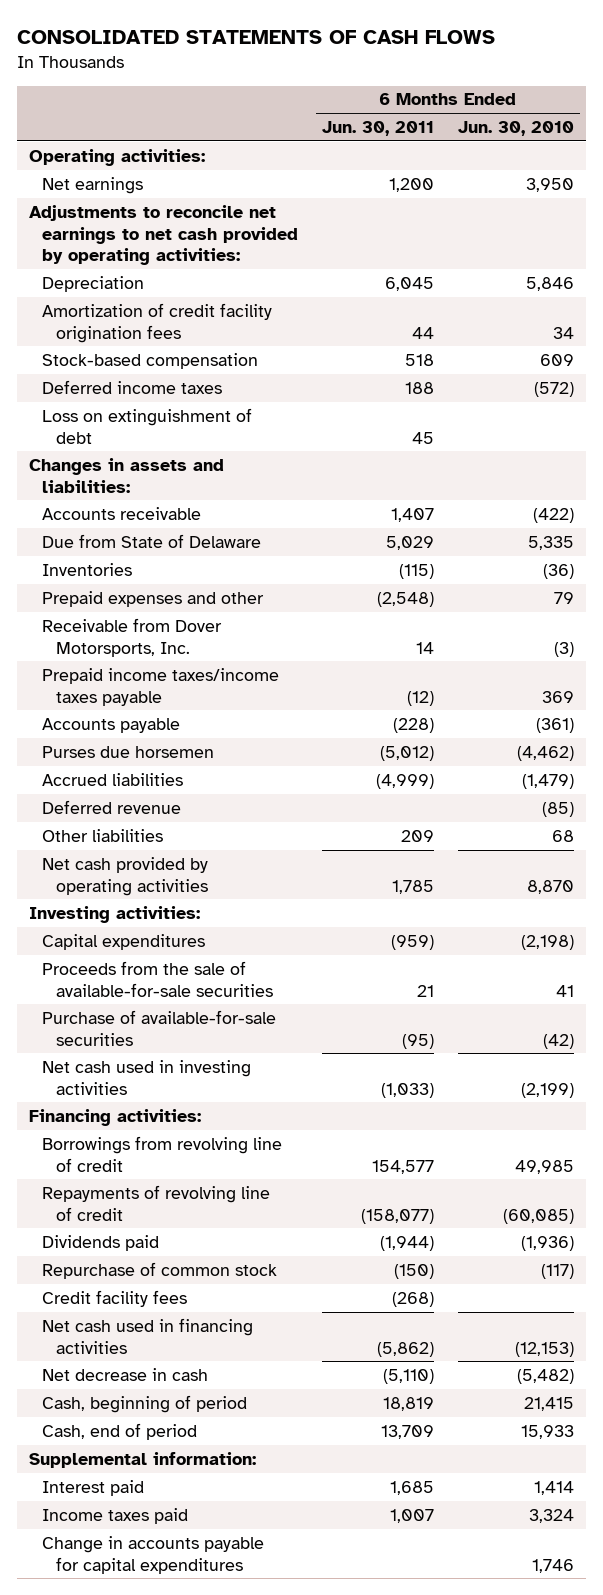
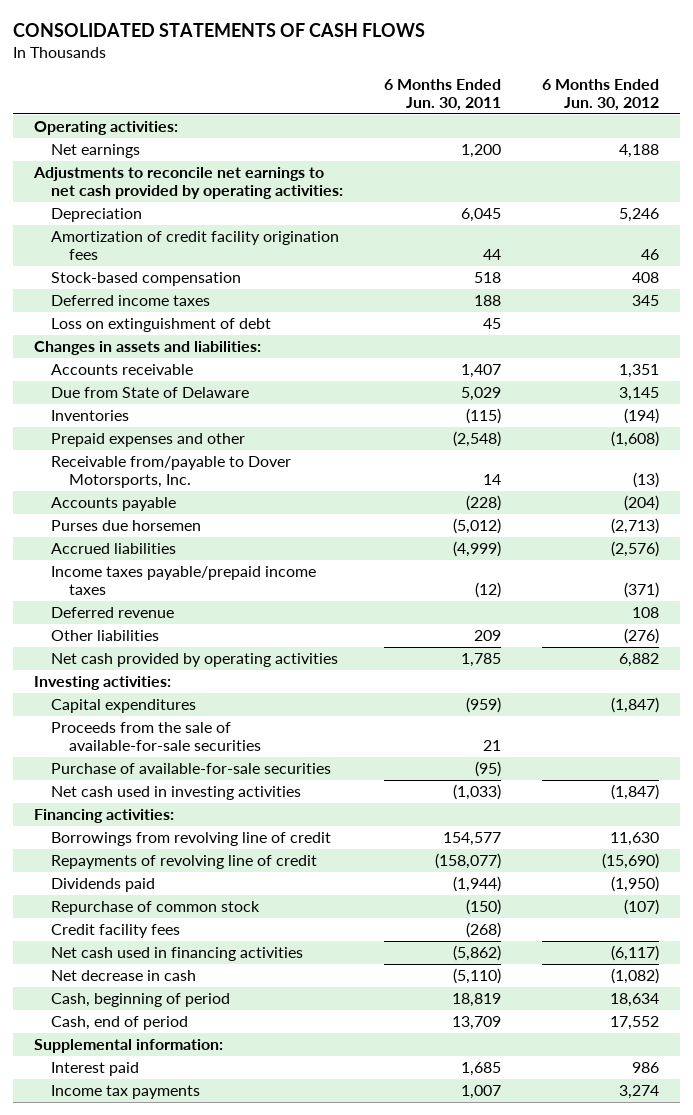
- | 6 Months Ended Jun. 30, 2011 | 6 Months Ended Jun. 30, 2010
+ | 6 Months Ended Jun. 30, 2011 | 6 Months Ended Jun. 30, 2012
- Receivable from Dover Motorsports, Inc. | 14 | (3)
- Prepaid income taxes/income taxes payable | (12) | 369
+ Receivable from/payable to Dover Motorsports, Inc. | 14 | (13)
+ Income taxes payable/prepaid income taxes | (12) | (371)
- Income taxes paid | 1,007 | 3,324
- Change in accounts payable for capital expenditures | | 1,746
+ Income tax payments | 1,007 | 3,274

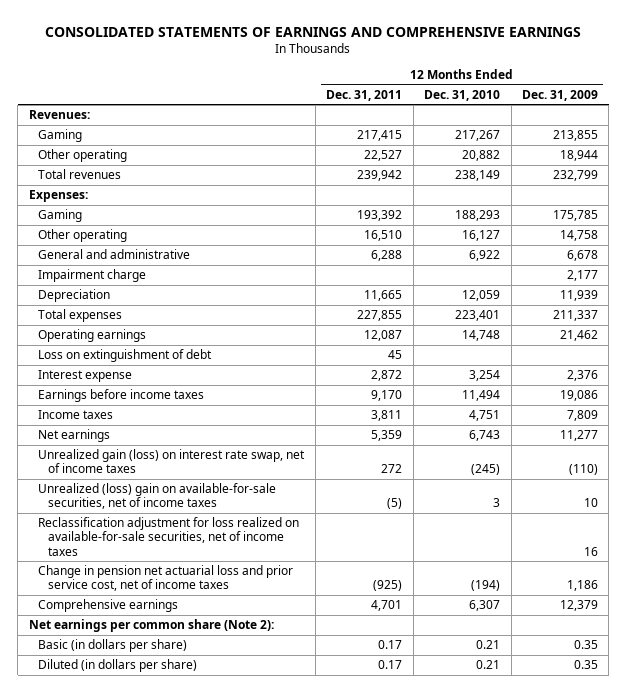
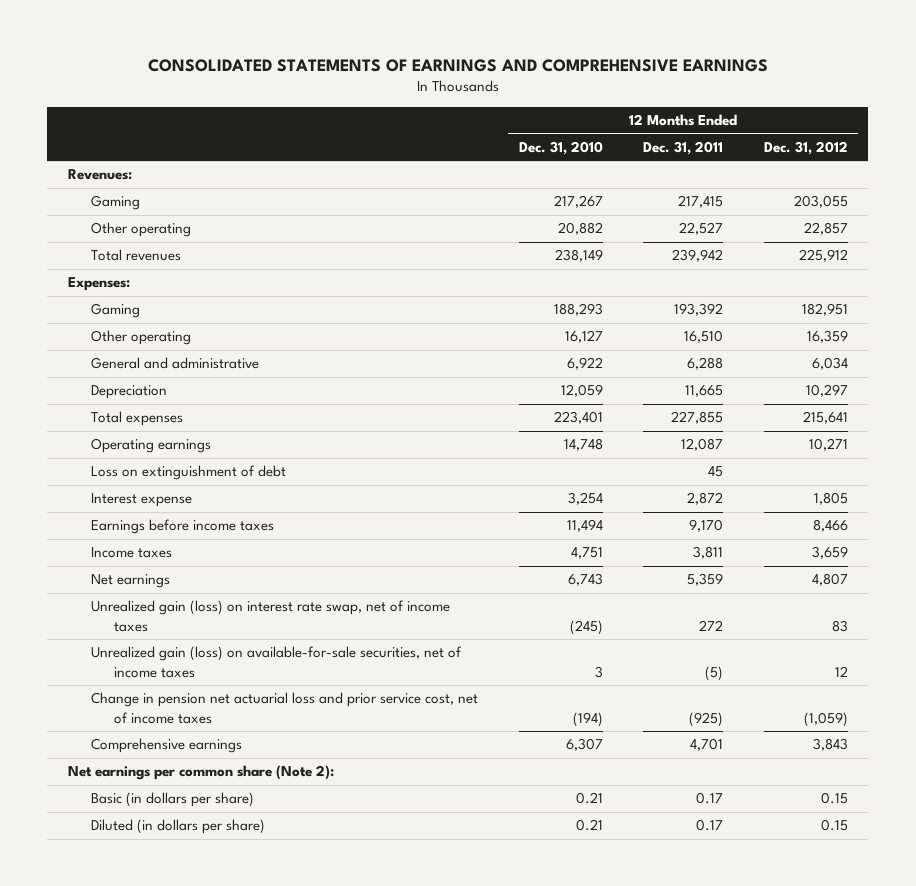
- | 12 Months Ended Dec. 31, 2011 | 12 Months Ended Dec. 31, 2010 | 12 Months Ended Dec. 31, 2009
+ | 12 Months Ended Dec. 31, 2010 | 12 Months Ended Dec. 31, 2011 | 12 Months Ended Dec. 31, 2012
- Impairment charge | | | 2,177
- Unrealized (loss) gain on available-for-sale securities, net of income taxes | (5) | 3 | 10
- Reclassification adjustment for loss realized on available-for-sale securities, net of income taxes | | | 16
+ Unrealized gain (loss) on available-for-sale securities, net of income taxes | 3 | (5) | 12

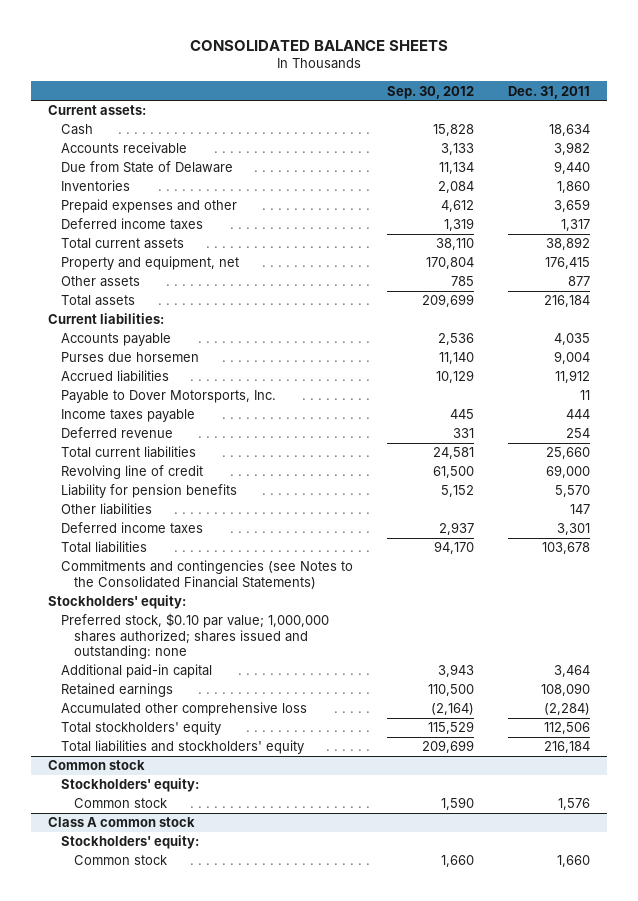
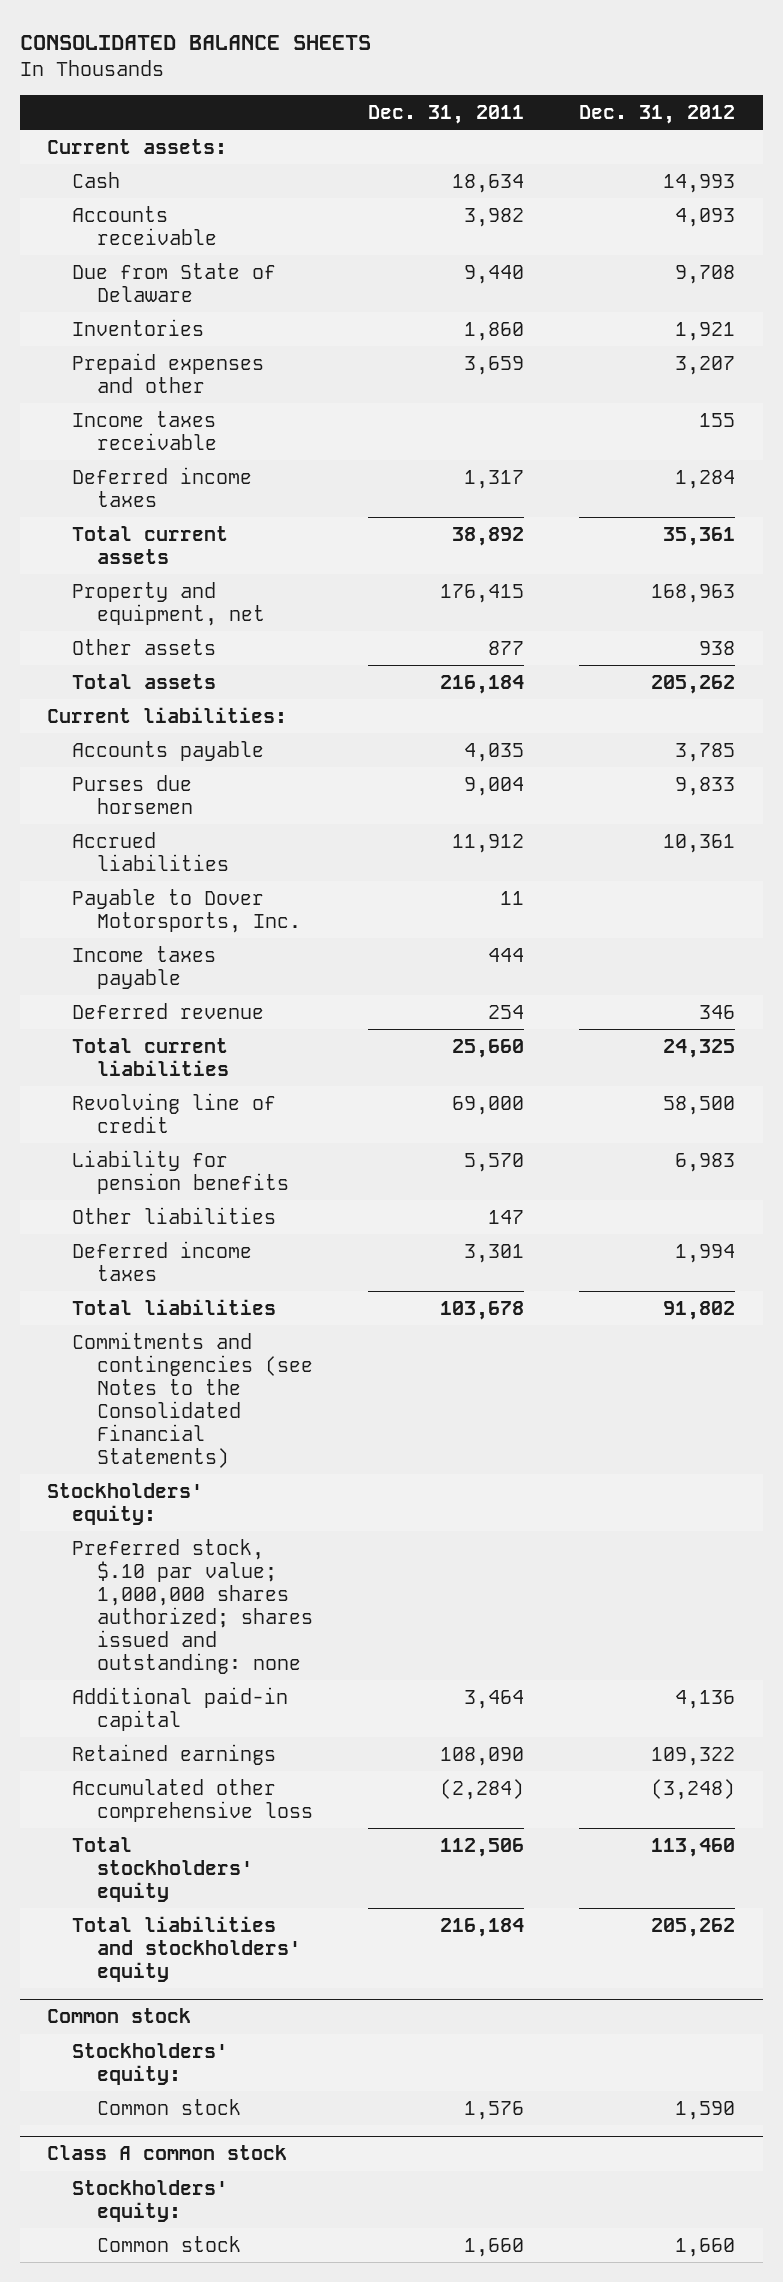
- | Sep. 30, 2012 | Dec. 31, 2011
+ | Dec. 31, 2011 | Dec. 31, 2012
+ Income taxes receivable | | 155
- Preferred stock, $0.10 par value; 1,000,000 shares authorized; shares issued and outstanding: none
+ Preferred stock, $.10 par value; 1,000,000 shares authorized; shares issued and outstanding: none

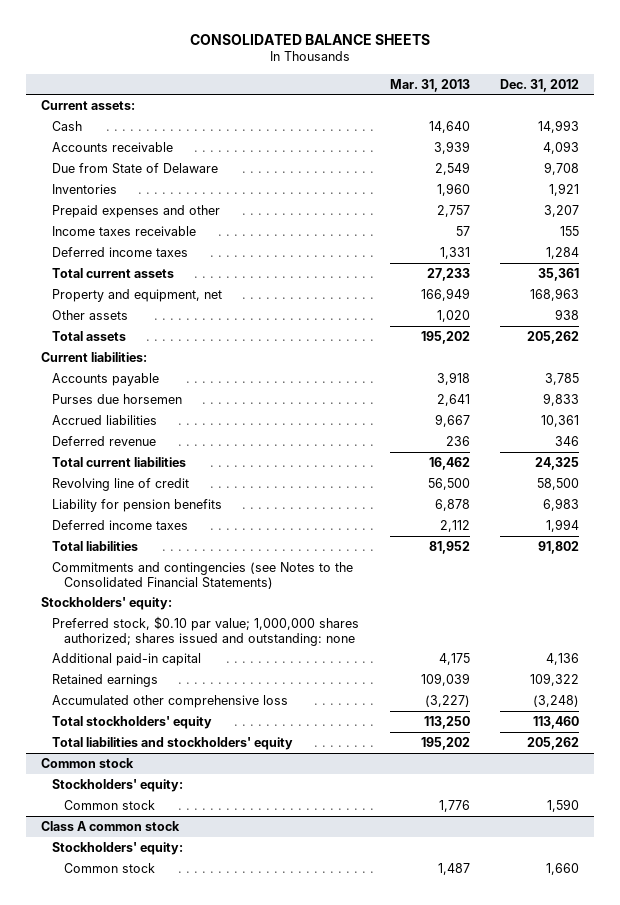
- | Dec. 31, 2011 | Dec. 31, 2012
+ | Mar. 31, 2013 | Dec. 31, 2012
- Payable to Dover Motorsports, Inc. | 11 |
- Income taxes payable | 444 |
- Other liabilities | 147 |
- Preferred stock, $.10 par value; 1,000,000 shares authorized; shares issued and outstanding: none
+ Preferred stock, $0.10 par value; 1,000,000 shares authorized; shares issued and outstanding: none

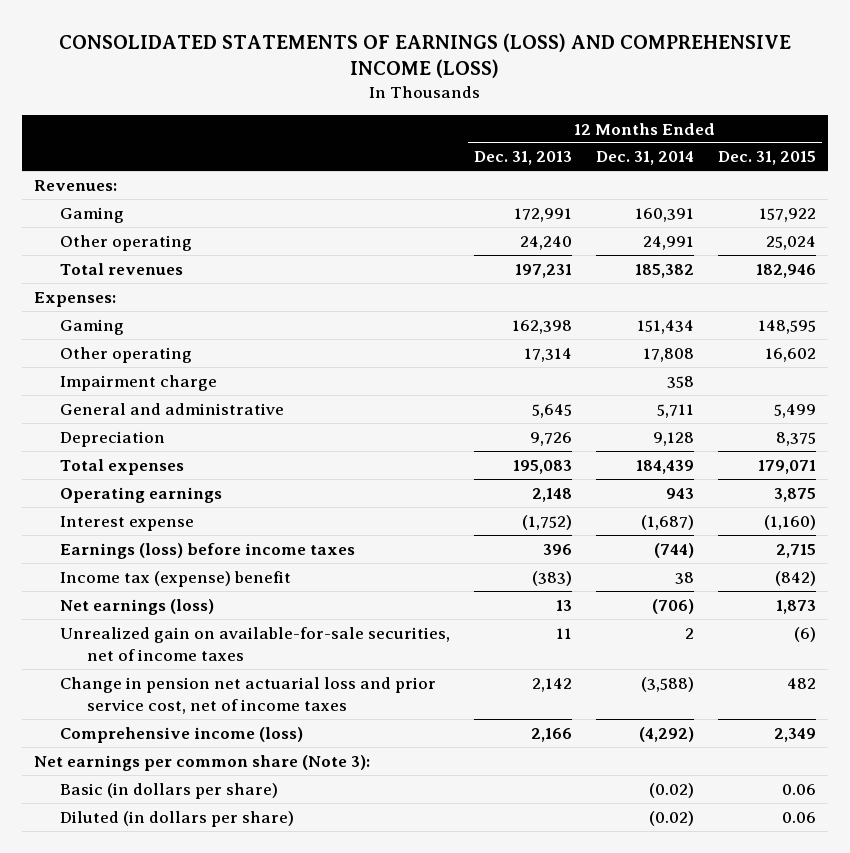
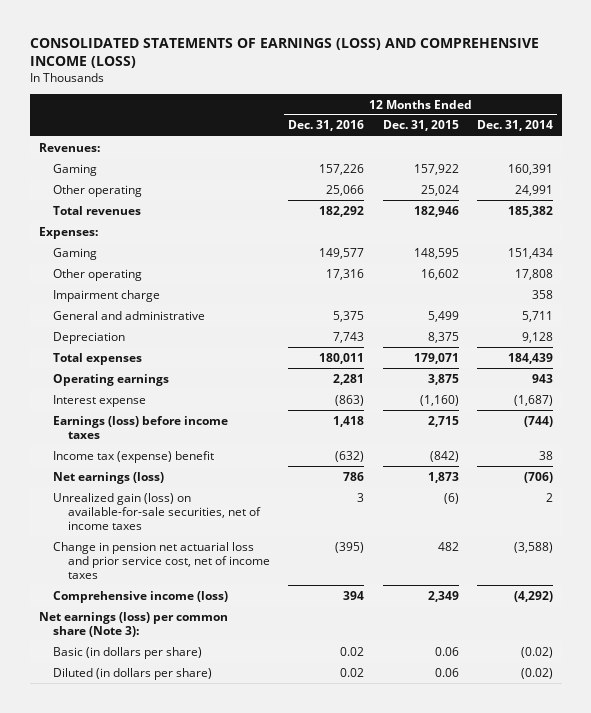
- | 12 Months Ended Dec. 31, 2013 | 12 Months Ended Dec. 31, 2014 | 12 Months Ended Dec. 31, 2015
+ | 12 Months Ended Dec. 31, 2016 | 12 Months Ended Dec. 31, 2015 | 12 Months Ended Dec. 31, 2014
- Unrealized gain on available-for-sale securities, net of income taxes | 11 | 2 | (6)
+ Unrealized gain (loss) on available-for-sale securities, net of income taxes | 3 | (6) | 2
- Net earnings per common share (Note 3):
+ Net earnings (loss) per common share (Note 3):

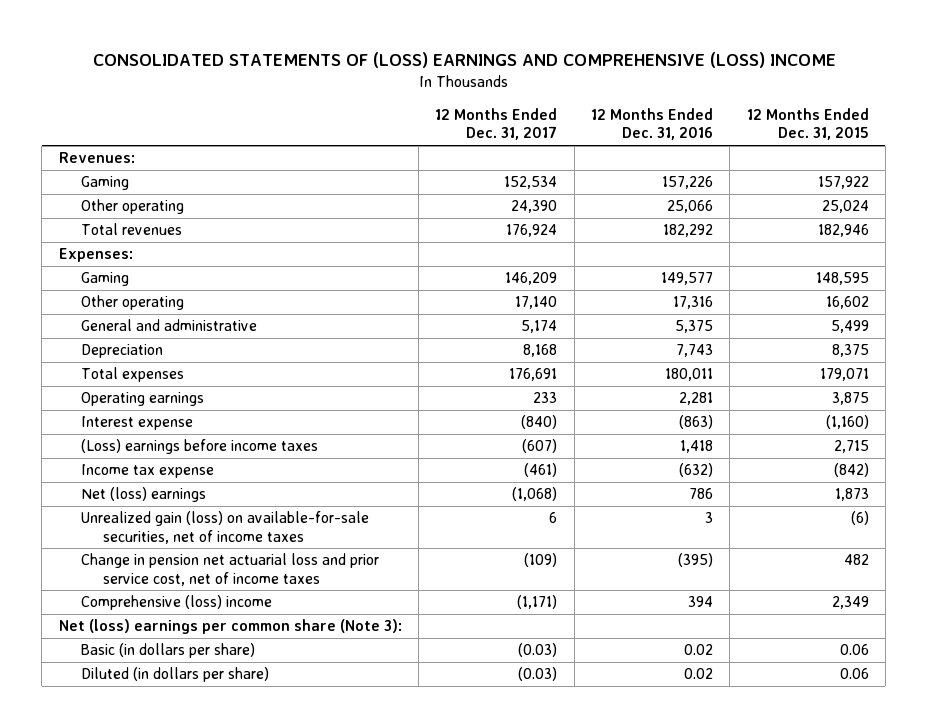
- CONSOLIDATED STATEMENTS OF EARNINGS (LOSS) AND COMPREHENSIVE INCOME (LOSS)
+ CONSOLIDATED STATEMENTS OF (LOSS) EARNINGS AND COMPREHENSIVE (LOSS) INCOME
- | 12 Months Ended Dec. 31, 2016 | 12 Months Ended Dec. 31, 2015 | 12 Months Ended Dec. 31, 2014
+ | 12 Months Ended Dec. 31, 2017 | 12 Months Ended Dec. 31, 2016 | 12 Months Ended Dec. 31, 2015
- Impairment charge | | | 358
- Earnings (loss) before income taxes | 1,418 | 2,715 | (744)
- Income tax (expense) benefit | (632) | (842) | 38
- Net earnings (loss) | 786 | 1,873 | (706)
+ (Loss) earnings before income taxes | (607) | 1,418 | 2,715
+ Income tax expense | (461) | (632) | (842)
+ Net (loss) earnings | (1,068) | 786 | 1,873
- Comprehensive income (loss) | 394 | 2,349 | (4,292)
- Net earnings (loss) per common share (Note 3):
+ Comprehensive (loss) income | (1,171) | 394 | 2,349
+ Net (loss) earnings per common share (Note 3):

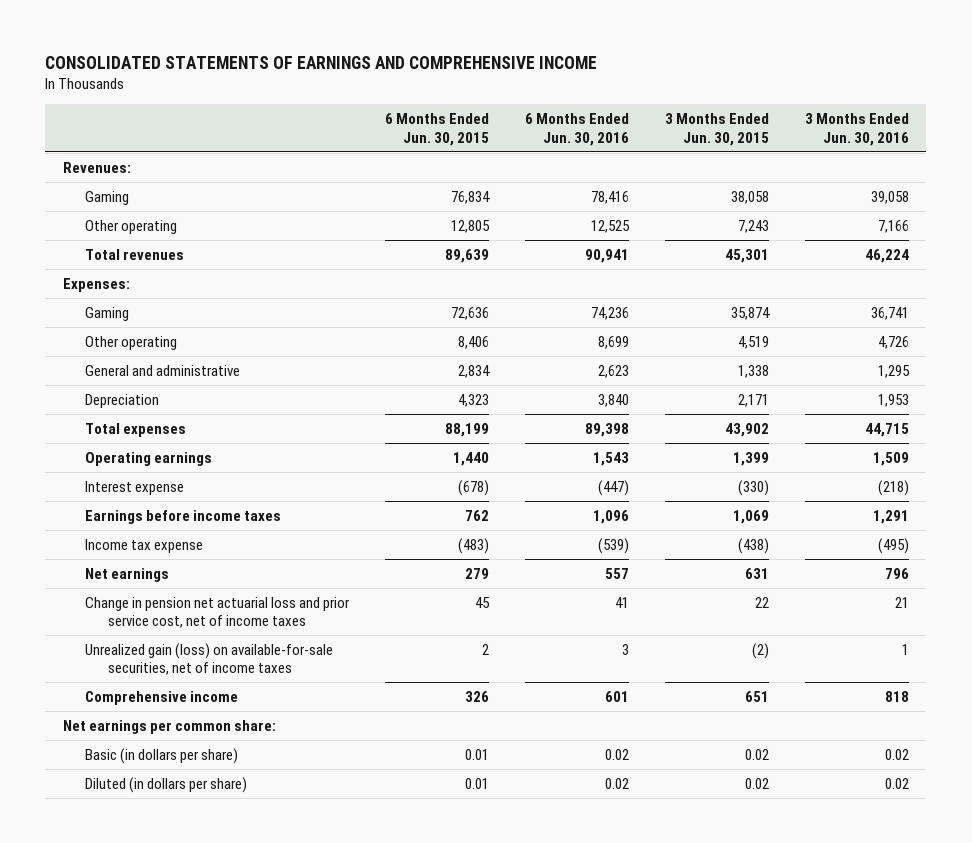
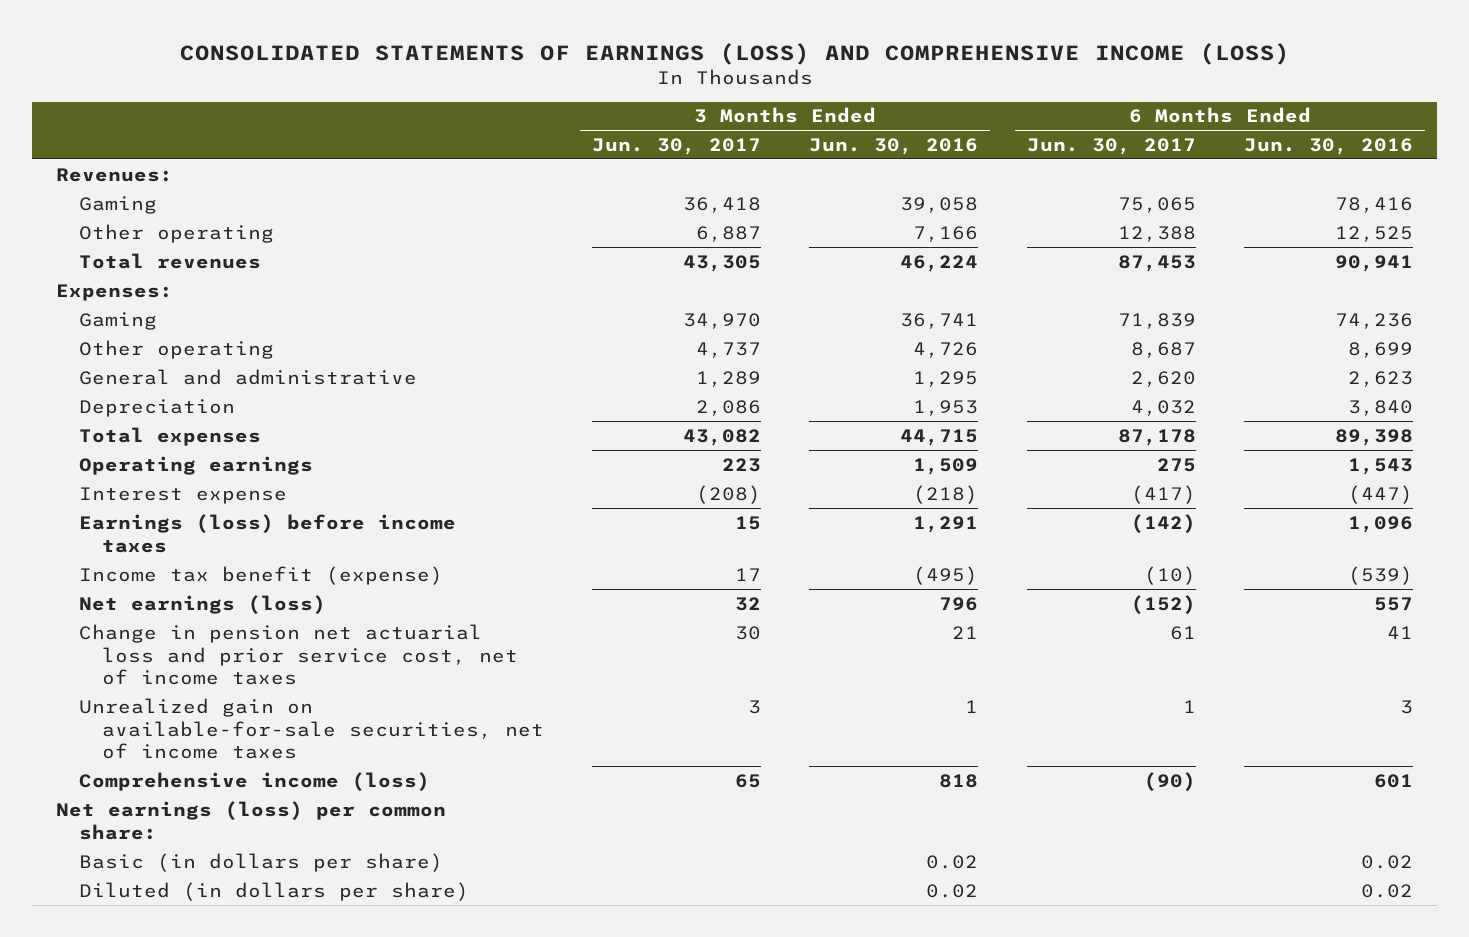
- CONSOLIDATED STATEMENTS OF EARNINGS AND COMPREHENSIVE INCOME
+ CONSOLIDATED STATEMENTS OF EARNINGS (LOSS) AND COMPREHENSIVE INCOME (LOSS)
- | 6 Months Ended Jun. 30, 2015 | 6 Months Ended Jun. 30, 2016 | 3 Months Ended Jun. 30, 2015 | 3 Months Ended Jun. 30, 2016
+ | 3 Months Ended Jun. 30, 2017 | 3 Months Ended Jun. 30, 2016 | 6 Months Ended Jun. 30, 2017 | 6 Months Ended Jun. 30, 2016
- Earnings before income taxes | 762 | 1,096 | 1,069 | 1,291
- Income tax expense | (483) | (539) | (438) | (495)
- Net earnings | 279 | 557 | 631 | 796
+ Earnings (loss) before income taxes | 15 | 1,291 | (142) | 1,096
+ Income tax benefit (expense) | 17 | (495) | (10) | (539)
+ Net earnings (loss) | 32 | 796 | (152) | 557
- Unrealized gain (loss) on available-for-sale securities, net of income taxes | 2 | 3 | (2) | 1
- Comprehensive income | 326 | 601 | 651 | 818
- Net earnings per common share:
+ Unrealized gain on available-for-sale securities, net of income taxes | 3 | 1 | 1 | 3
+ Comprehensive income (loss) | 65 | 818 | (90) | 601
+ Net earnings (loss) per common share:

